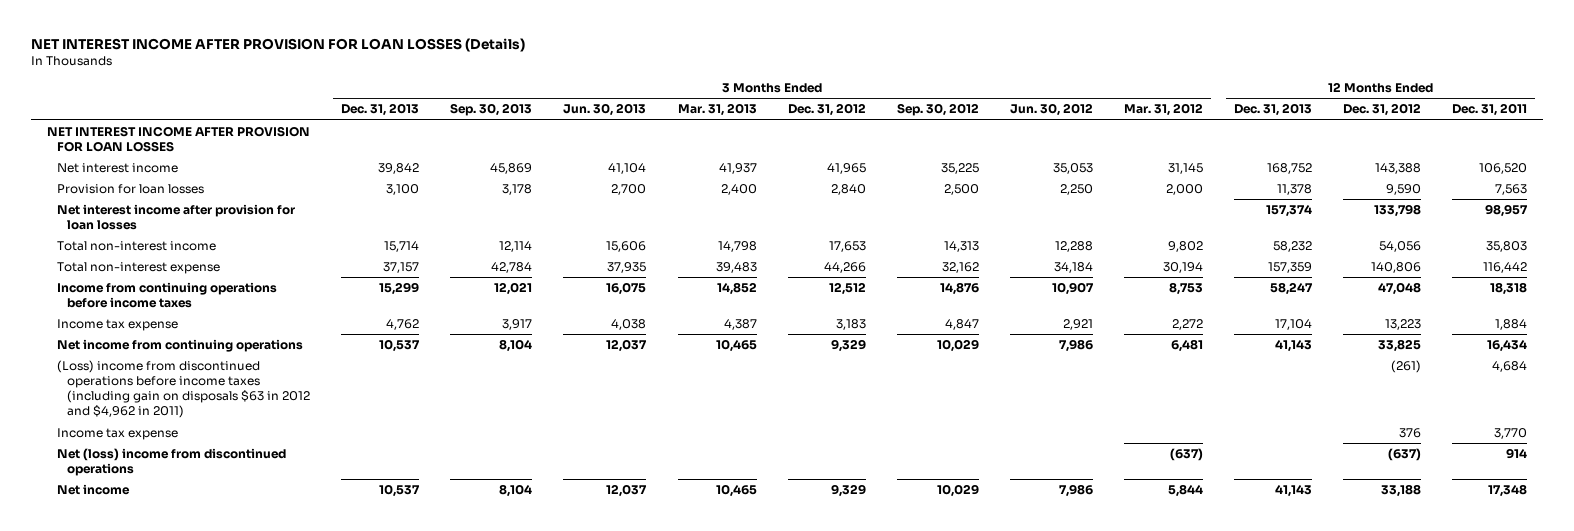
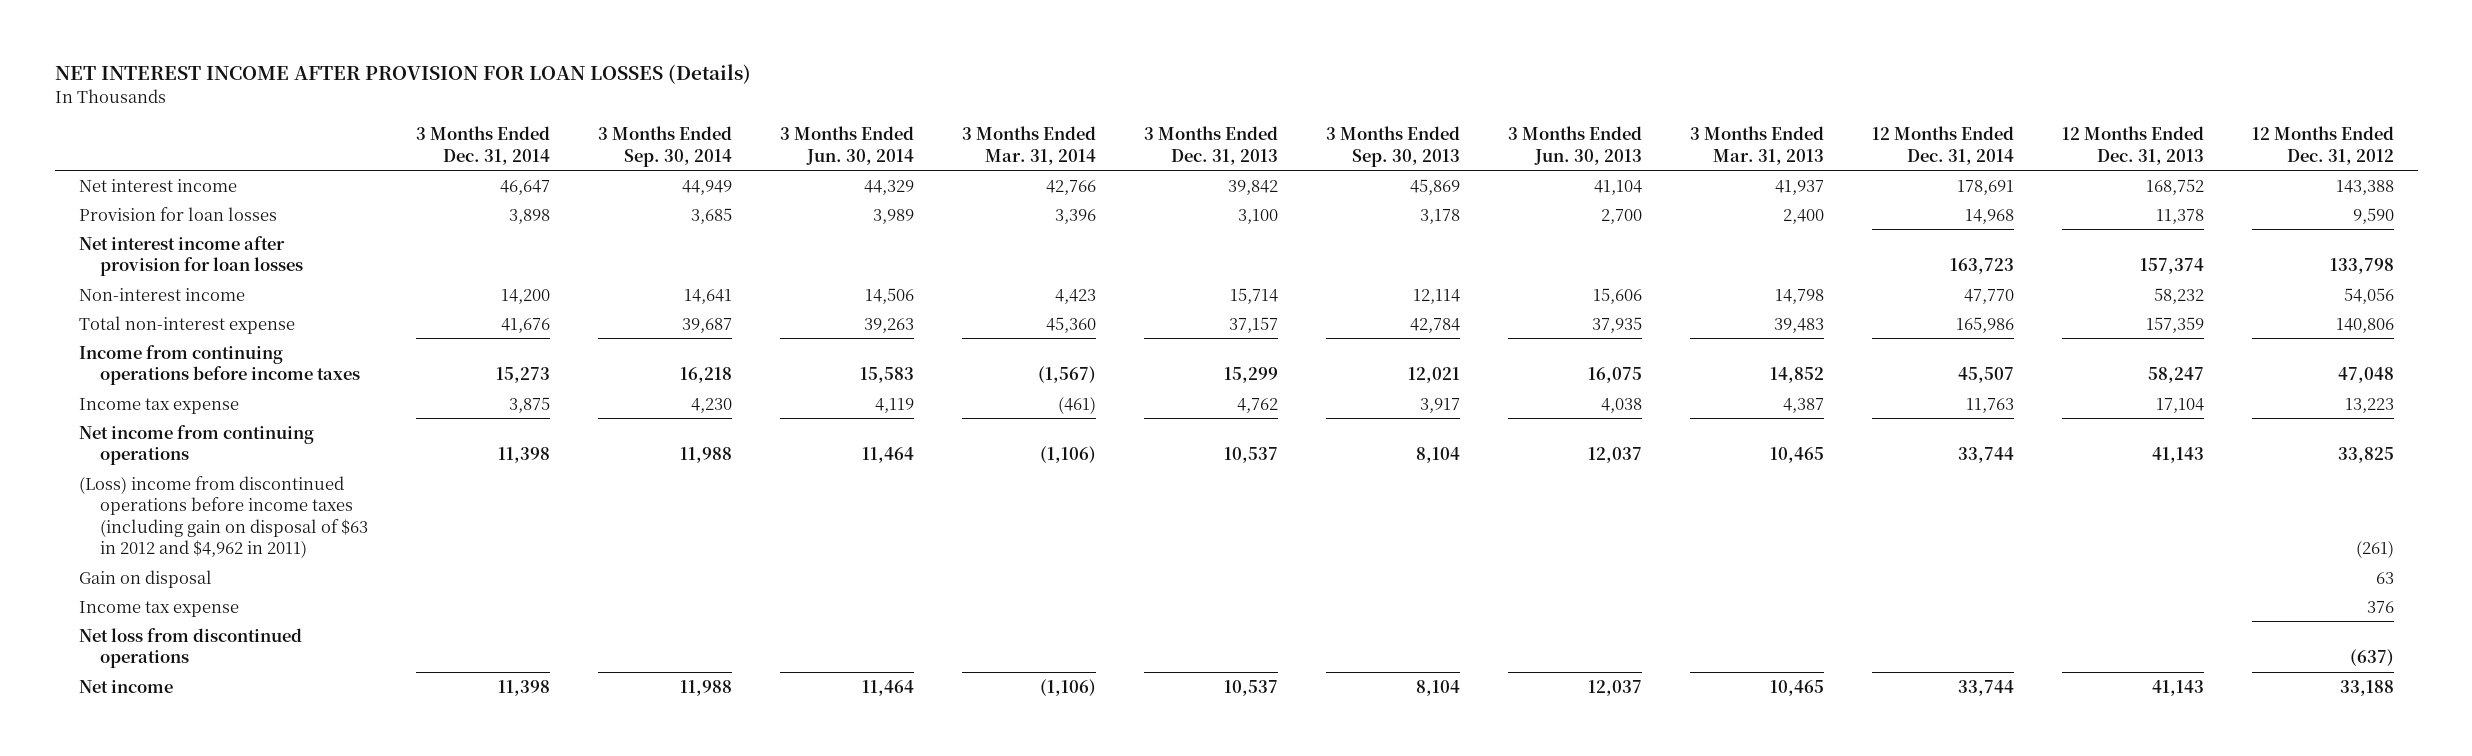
- | 3 Months Ended Dec. 31, 2013 | 3 Months Ended Sep. 30, 2013 | 3 Months Ended Jun. 30, 2013 | 3 Months Ended Mar. 31, 2013 | 3 Months Ended Dec. 31, 2012 | 3 Months Ended Sep. 30, 2012 | 3 Months Ended Jun. 30, 2012 | 3 Months Ended Mar. 31, 2012 | 12 Months Ended Dec. 31, 2013 | 12 Months Ended Dec. 31, 2012 | 12 Months Ended Dec. 31, 2011
+ | 3 Months Ended Dec. 31, 2014 | 3 Months Ended Sep. 30, 2014 | 3 Months Ended Jun. 30, 2014 | 3 Months Ended Mar. 31, 2014 | 3 Months Ended Dec. 31, 2013 | 3 Months Ended Sep. 30, 2013 | 3 Months Ended Jun. 30, 2013 | 3 Months Ended Mar. 31, 2013 | 12 Months Ended Dec. 31, 2014 | 12 Months Ended Dec. 31, 2013 | 12 Months Ended Dec. 31, 2012
- NET INTEREST INCOME AFTER PROVISION FOR LOAN LOSSES
- Total non-interest income | 15,714 | 12,114 | 15,606 | 14,798 | 17,653 | 14,313 | 12,288 | 9,802 | 58,232 | 54,056 | 35,803
+ Non-interest income | 14,200 | 14,641 | 14,506 | 4,423 | 15,714 | 12,114 | 15,606 | 14,798 | 47,770 | 58,232 | 54,056
- (Loss) income from discontinued operations before income taxes (including gain on disposals $63 in 2012 and $4,962 in 2011) | | | | | | | | | | (261) | 4,684
+ (Loss) income from discontinued operations before income taxes (including gain on disposal of $63 in 2012 and $4,962 in 2011) | | | | | | | | | | | (261)
+ Gain on disposal | | | | | | | | | | | 63
- Net (loss) income from discontinued operations | | | | | | | | (637) | | (637) | 914
+ Net loss from discontinued operations | | | | | | | | | | | (637)

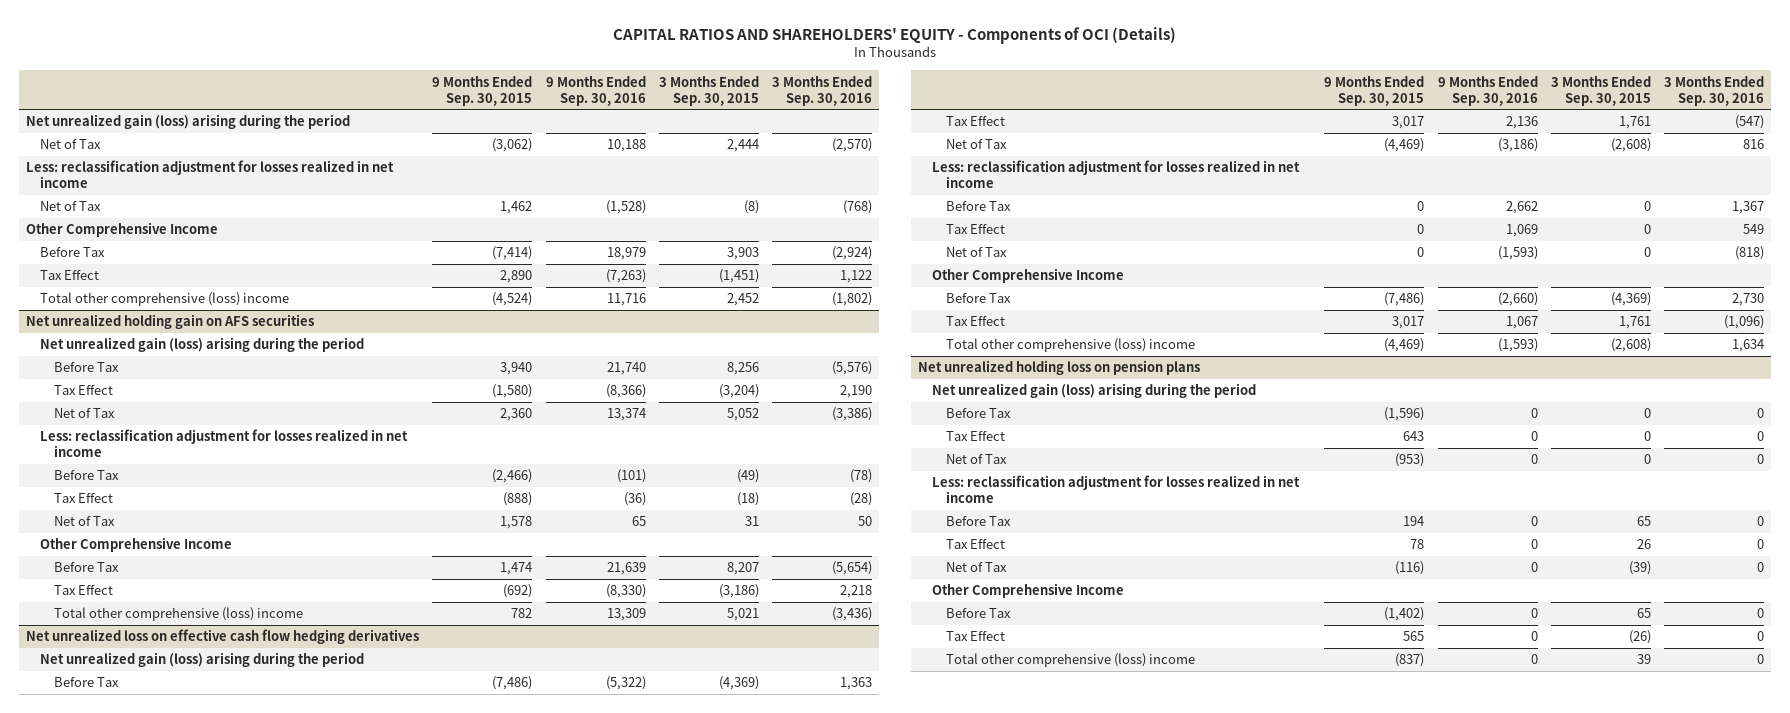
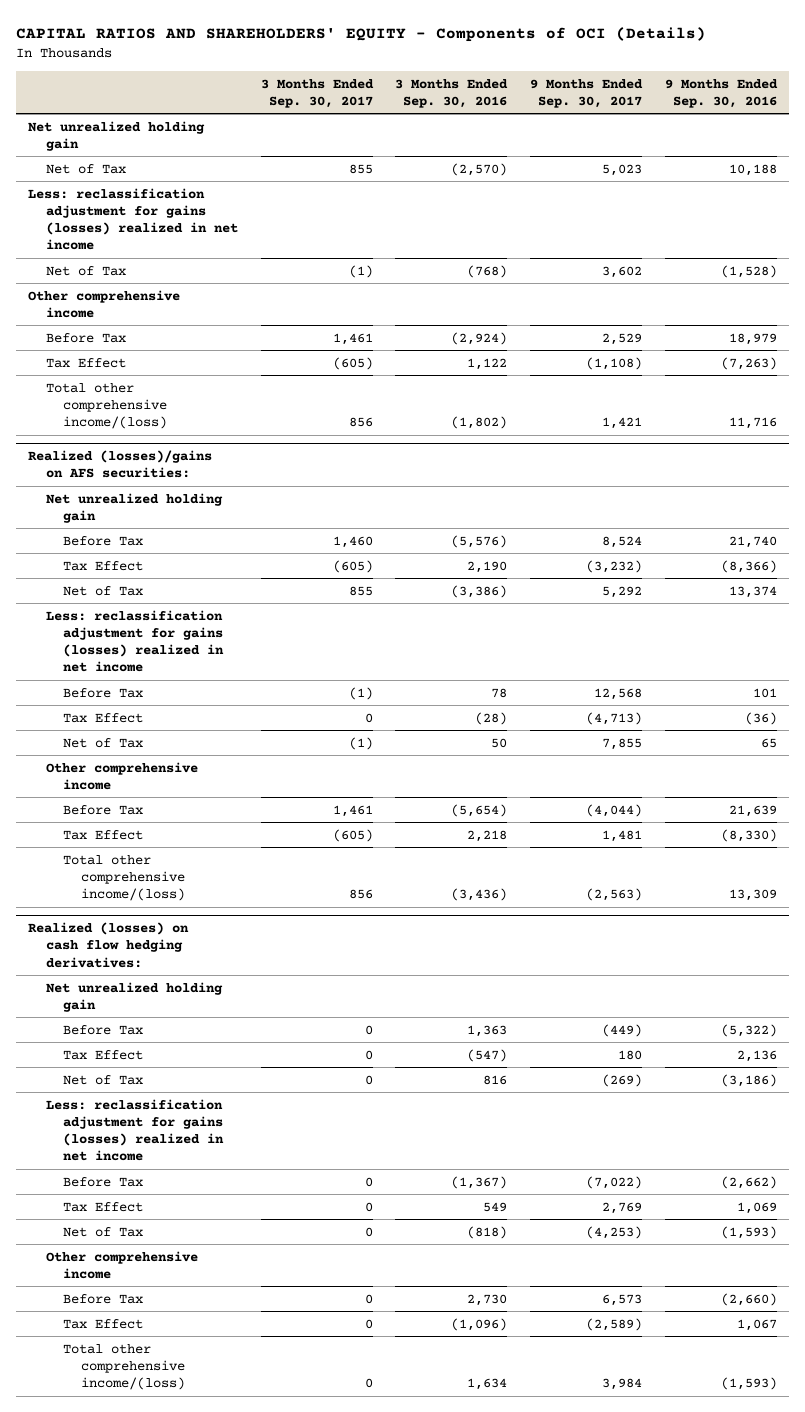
- | 9 Months Ended Sep. 30, 2015 | 9 Months Ended Sep. 30, 2016 | 3 Months Ended Sep. 30, 2015 | 3 Months Ended Sep. 30, 2016
+ | 3 Months Ended Sep. 30, 2017 | 3 Months Ended Sep. 30, 2016 | 9 Months Ended Sep. 30, 2017 | 9 Months Ended Sep. 30, 2016
- Net unrealized gain (loss) arising during the period
+ Net unrealized holding gain
- Less: reclassification adjustment for losses realized in net income
+ Less: reclassification adjustment for gains (losses) realized in net income
- Other Comprehensive Income
+ Other comprehensive income
- Total other comprehensive (loss) income | (4,524) | 11,716 | 2,452 | (1,802)
- Net unrealized holding gain on AFS securities
- Net unrealized gain (loss) arising during the period
+ Total other comprehensive income/(loss) | 856 | (1,802) | 1,421 | 11,716
+ Realized (losses)/gains on AFS securities:
+ Net unrealized holding gain
- Less: reclassification adjustment for losses realized in net income
- Before Tax | (2,466) | (101) | (49) | (78)
+ Less: reclassification adjustment for gains (losses) realized in net income
+ Before Tax | (1) | 78 | 12,568 | 101
- Other Comprehensive Income
+ Other comprehensive income
- Total other comprehensive (loss) income | 782 | 13,309 | 5,021 | (3,436)
- Net unrealized loss on effective cash flow hedging derivatives
- Net unrealized gain (loss) arising during the period
+ Total other comprehensive income/(loss) | 856 | (3,436) | (2,563) | 13,309
+ Realized (losses) on cash flow hedging derivatives:
+ Net unrealized holding gain
- Less: reclassification adjustment for losses realized in net income
- Before Tax | 0 | 2,662 | 0 | 1,367
+ Less: reclassification adjustment for gains (losses) realized in net income
+ Before Tax | 0 | (1,367) | (7,022) | (2,662)
- Other Comprehensive Income
+ Other comprehensive income
- Total other comprehensive (loss) income | (4,469) | (1,593) | (2,608) | 1,634
- Net unrealized holding loss on pension plans
- Net unrealized gain (loss) arising during the period
- Before Tax | (1,596) | 0 | 0 | 0
- Tax Effect | 643 | 0 | 0 | 0
- Net of Tax | (953) | 0 | 0 | 0
- Less: reclassification adjustment for losses realized in net income
- Before Tax | 194 | 0 | 65 | 0
- Tax Effect | 78 | 0 | 26 | 0
- Net of Tax | (116) | 0 | (39) | 0
- Other Comprehensive Income
- Before Tax | (1,402) | 0 | 65 | 0
- Tax Effect | 565 | 0 | (26) | 0
- Total other comprehensive (loss) income | (837) | 0 | 39 | 0
+ Total other comprehensive income/(loss) | 0 | 1,634 | 3,984 | (1,593)

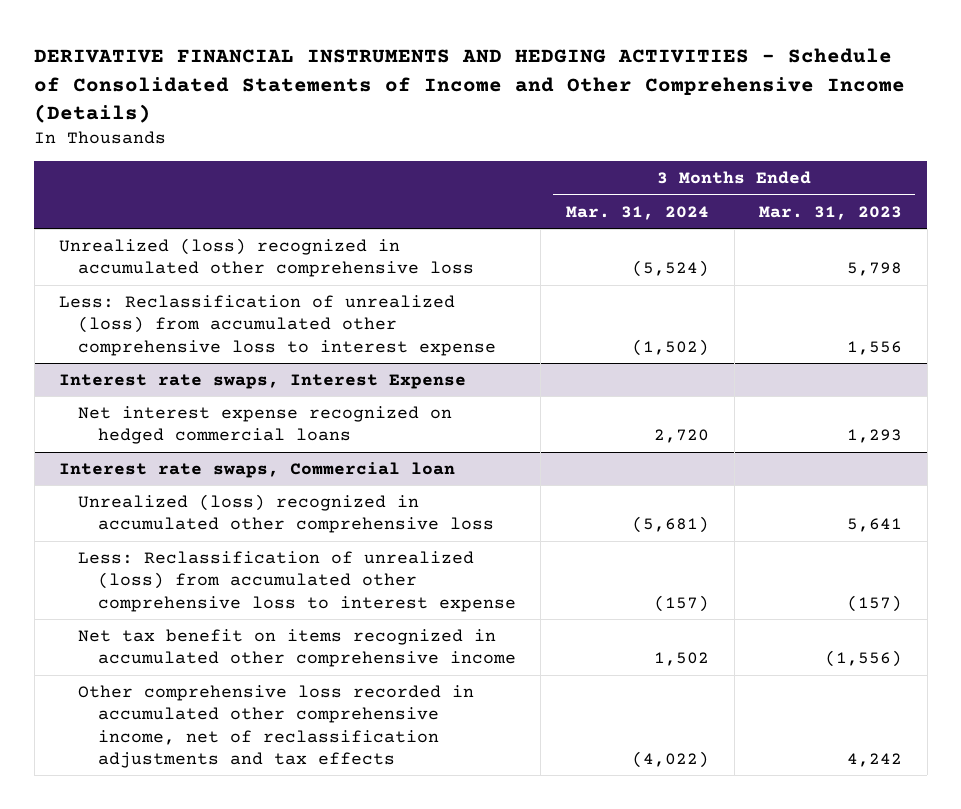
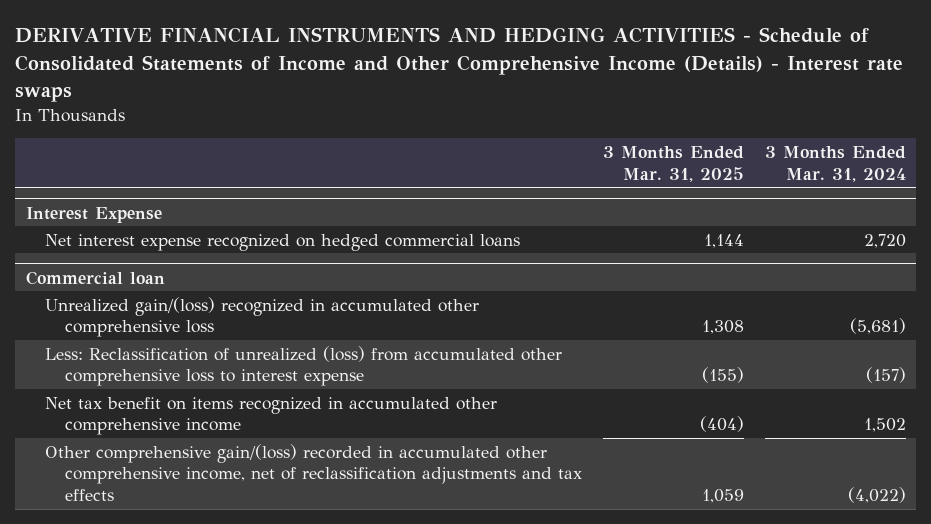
- DERIVATIVE FINANCIAL INSTRUMENTS AND HEDGING ACTIVITIES - Schedule of Consolidated Statements of Income and Other Comprehensive Income (Details)
+ DERIVATIVE FINANCIAL INSTRUMENTS AND HEDGING ACTIVITIES - Schedule of Consolidated Statements of Income and Other Comprehensive Income (Details) - Interest rate swaps
- | 3 Months Ended Mar. 31, 2024 | 3 Months Ended Mar. 31, 2023
+ | 3 Months Ended Mar. 31, 2025 | 3 Months Ended Mar. 31, 2024
- Unrealized (loss) recognized in accumulated other comprehensive loss | (5,524) | 5,798
- Less: Reclassification of unrealized (loss) from accumulated other comprehensive loss to interest expense | (1,502) | 1,556
- Interest rate swaps, Interest Expense
+ Interest Expense
- Interest rate swaps, Commercial loan
- Unrealized (loss) recognized in accumulated other comprehensive loss | (5,681) | 5,641
+ Commercial loan
+ Unrealized gain/(loss) recognized in accumulated other comprehensive loss | 1,308 | (5,681)
- Other comprehensive loss recorded in accumulated other comprehensive income, net of reclassification adjustments and tax effects | (4,022) | 4,242
+ Other comprehensive gain/(loss) recorded in accumulated other comprehensive income, net of reclassification adjustments and tax effects | 1,059 | (4,022)

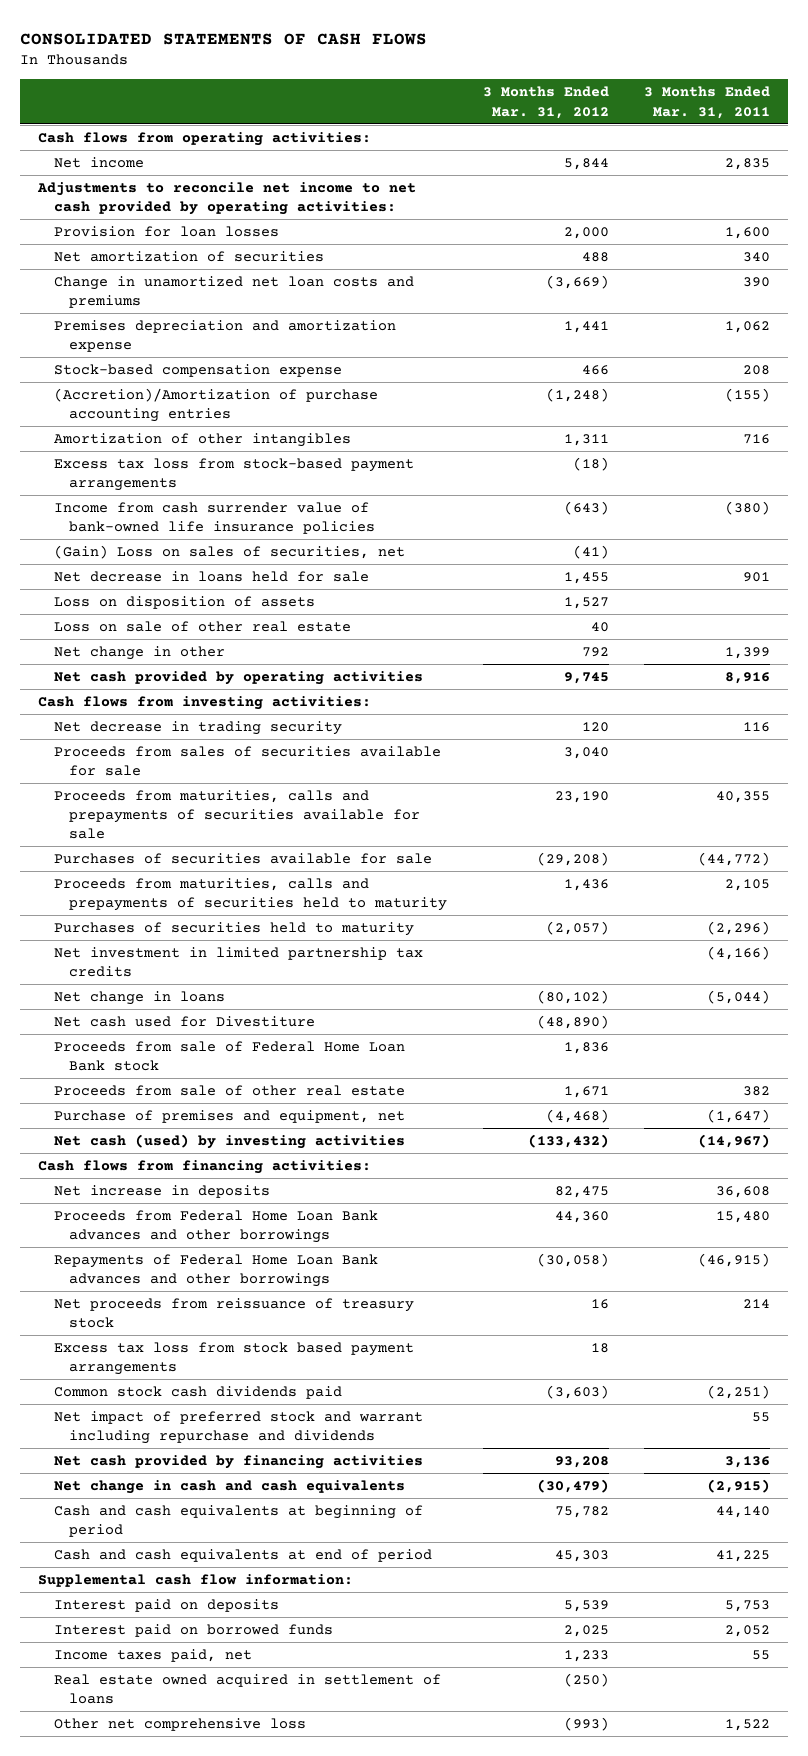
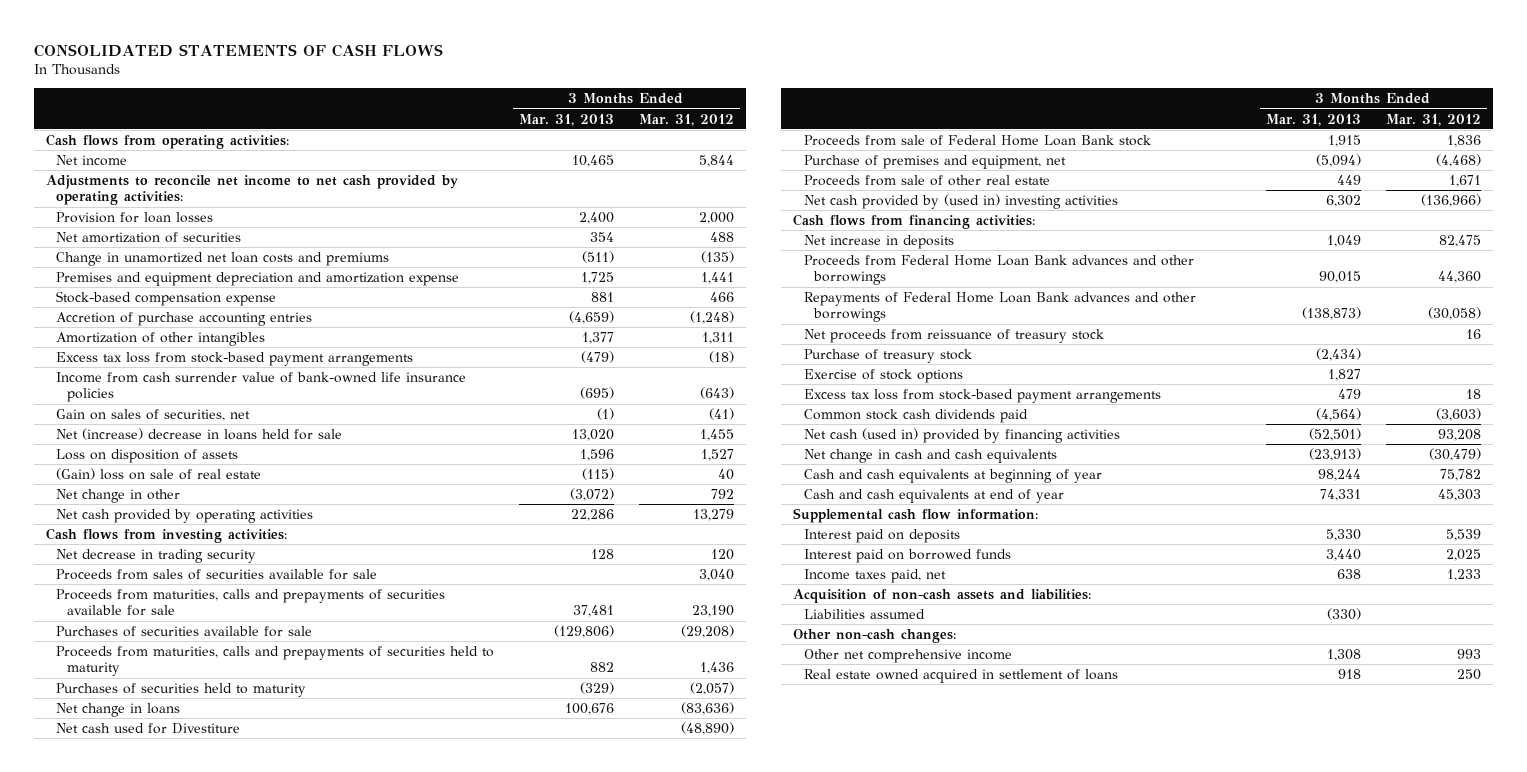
- | 3 Months Ended Mar. 31, 2012 | 3 Months Ended Mar. 31, 2011
+ | 3 Months Ended Mar. 31, 2013 | 3 Months Ended Mar. 31, 2012
- Change in unamortized net loan costs and premiums | (3,669) | 390
- Premises depreciation and amortization expense | 1,441 | 1,062
+ Change in unamortized net loan costs and premiums | (511) | (135)
+ Premises and equipment depreciation and amortization expense | 1,725 | 1,441
- (Accretion)/Amortization of purchase accounting entries | (1,248) | (155)
+ Accretion of purchase accounting entries | (4,659) | (1,248)
- (Gain) Loss on sales of securities, net | (41) |
- Net decrease in loans held for sale | 1,455 | 901
+ Gain on sales of securities, net | (1) | (41)
+ Net (increase) decrease in loans held for sale | 13,020 | 1,455
- Loss on sale of other real estate | 40 |
+ (Gain) loss on sale of real estate | (115) | 40
- Net cash provided by operating activities | 9,745 | 8,916
+ Net cash provided by operating activities | 22,286 | 13,279
- Net investment in limited partnership tax credits | | (4,166)
- Net change in loans | (80,102) | (5,044)
+ Net change in loans | 100,676 | (83,636)
- Net cash (used) by investing activities | (133,432) | (14,967)
moved down: Proceeds from sale of other real estate | 449 | 1,671
+ Net cash provided by (used in) investing activities | 6,302 | (136,966)
- Excess tax loss from stock based payment arrangements | 18 |
+ Purchase of treasury stock | (2,434) |
+ Exercise of stock options | 1,827 |
+ Excess tax loss from stock-based payment arrangements | 479 | 18
- Net impact of preferred stock and warrant including repurchase and dividends | | 55
- Net cash provided by financing activities | 93,208 | 3,136
+ Net cash (used in) provided by financing activities | (52,501) | 93,208
- Cash and cash equivalents at beginning of period | 75,782 | 44,140
- Cash and cash equivalents at end of period | 45,303 | 41,225
+ Cash and cash equivalents at beginning of year | 98,244 | 75,782
+ Cash and cash equivalents at end of year | 74,331 | 45,303
- Real estate owned acquired in settlement of loans | (250) |
- Other net comprehensive loss | (993) | 1,522
+ Acquisition of non-cash assets and liabilities:
+ Liabilities assumed | (330) |
+ Other non-cash changes:
+ Other net comprehensive income | 1,308 | 993
+ Real estate owned acquired in settlement of loans | 918 | 250

